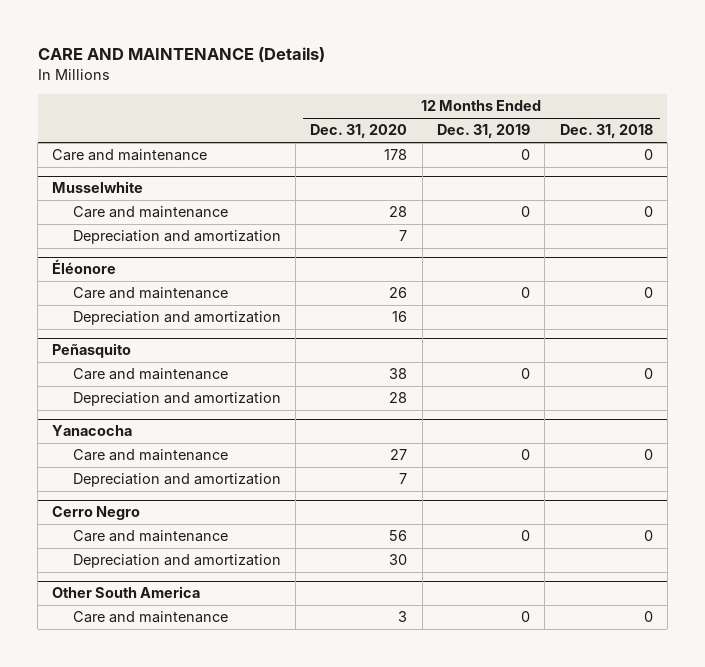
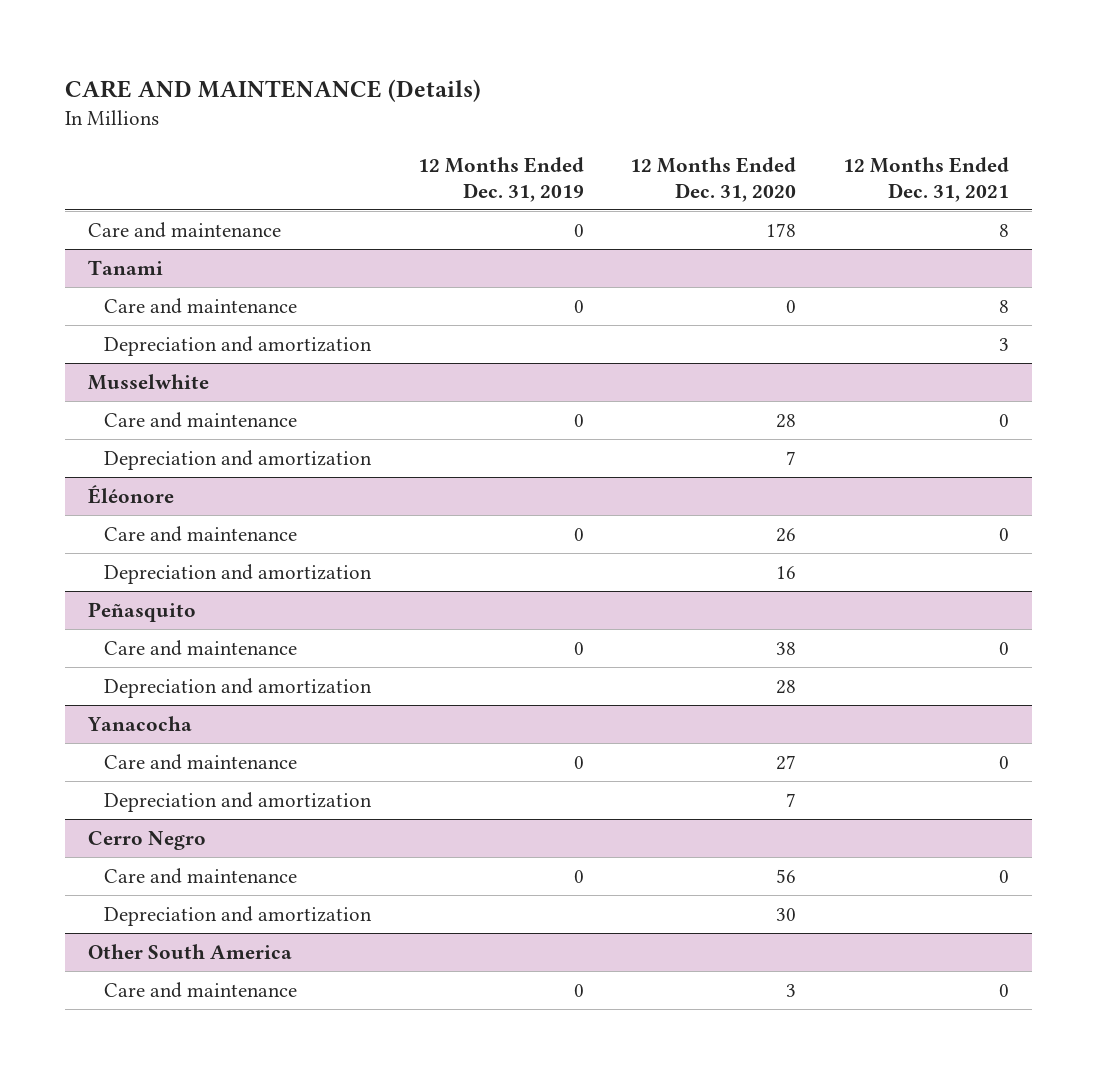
- | 12 Months Ended Dec. 31, 2020 | 12 Months Ended Dec. 31, 2019 | 12 Months Ended Dec. 31, 2018
+ | 12 Months Ended Dec. 31, 2019 | 12 Months Ended Dec. 31, 2020 | 12 Months Ended Dec. 31, 2021
+ Tanami
+ Care and maintenance | 0 | 0 | 8
+ Depreciation and amortization | | | 3

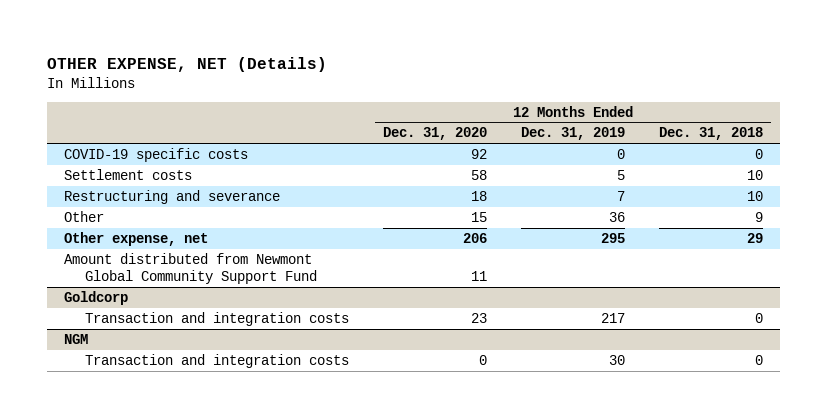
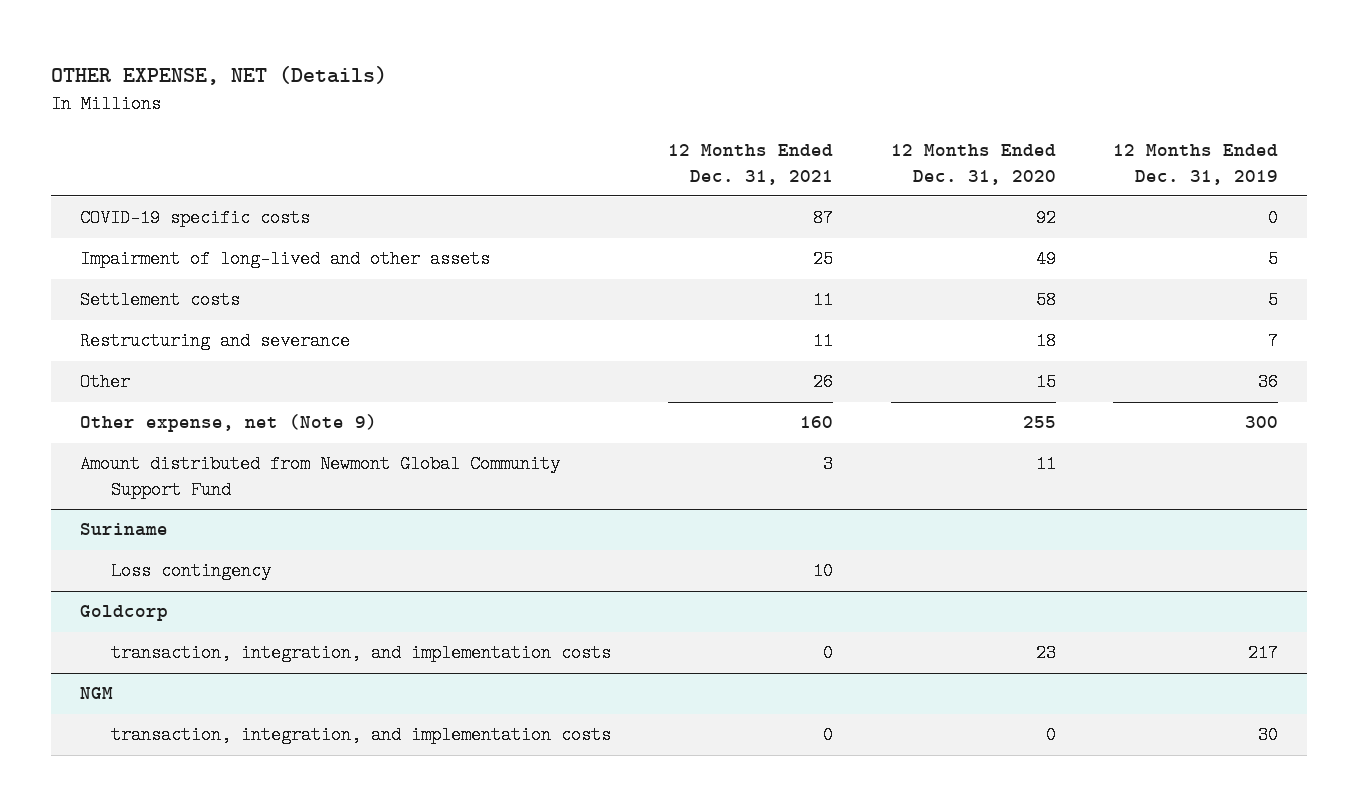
- | 12 Months Ended Dec. 31, 2020 | 12 Months Ended Dec. 31, 2019 | 12 Months Ended Dec. 31, 2018
+ | 12 Months Ended Dec. 31, 2021 | 12 Months Ended Dec. 31, 2020 | 12 Months Ended Dec. 31, 2019
+ Impairment of long-lived and other assets | 25 | 49 | 5
- Other expense, net | 206 | 295 | 29
+ Other expense, net (Note 9) | 160 | 255 | 300
+ Suriname
+ Loss contingency | 10 | |
@ Goldcorp
- Transaction and integration costs | 23 | 217 | 0
+ transaction, integration, and implementation costs | 0 | 23 | 217
@ NGM
- Transaction and integration costs | 0 | 30 | 0
+ transaction, integration, and implementation costs | 0 | 0 | 30

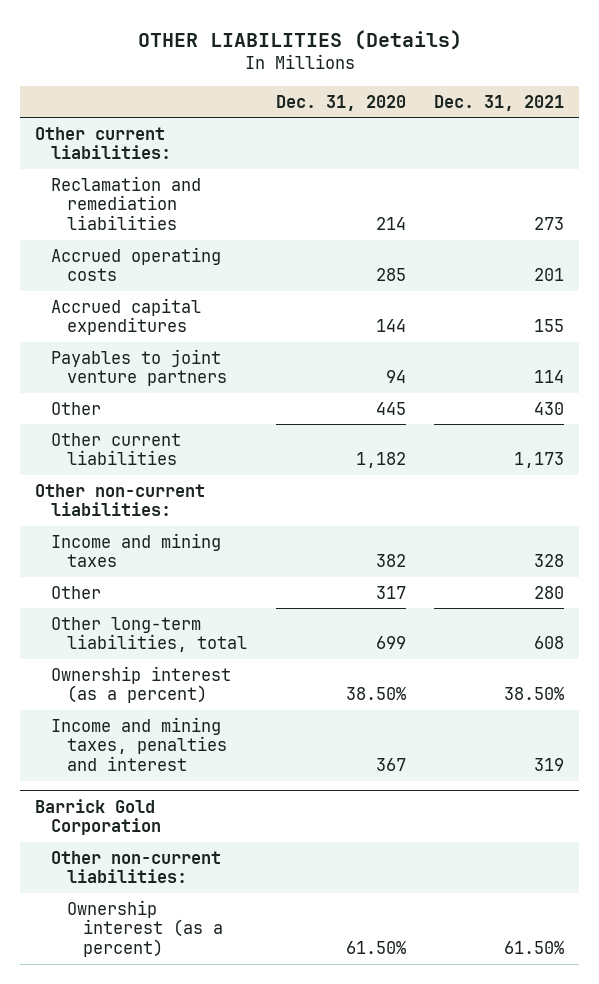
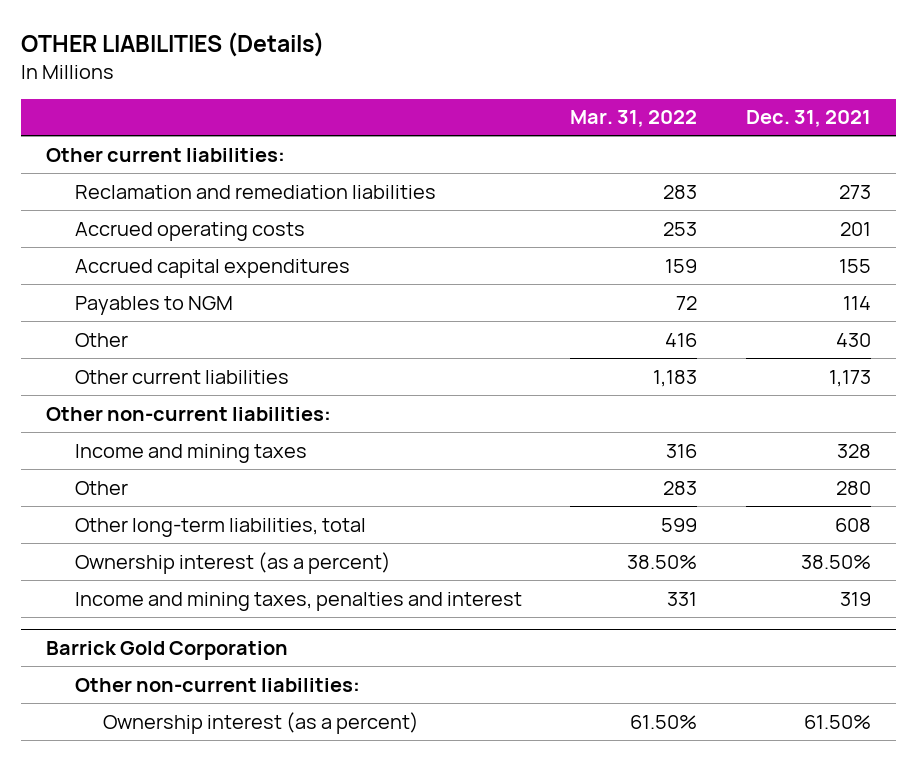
- | Dec. 31, 2020 | Dec. 31, 2021
+ | Mar. 31, 2022 | Dec. 31, 2021
- Payables to joint venture partners | 94 | 114
+ Payables to NGM | 72 | 114

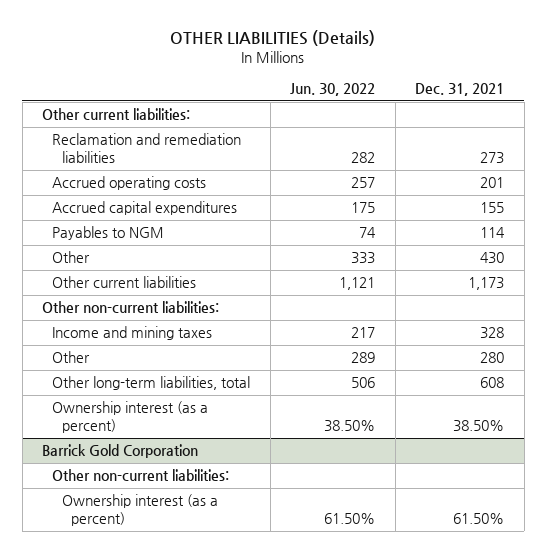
- | Mar. 31, 2022 | Dec. 31, 2021
+ | Jun. 30, 2022 | Dec. 31, 2021
- Income and mining taxes, penalties and interest | 331 | 319

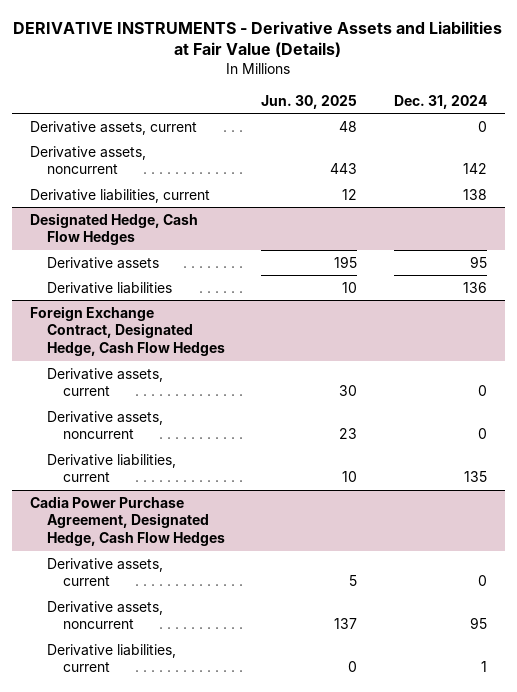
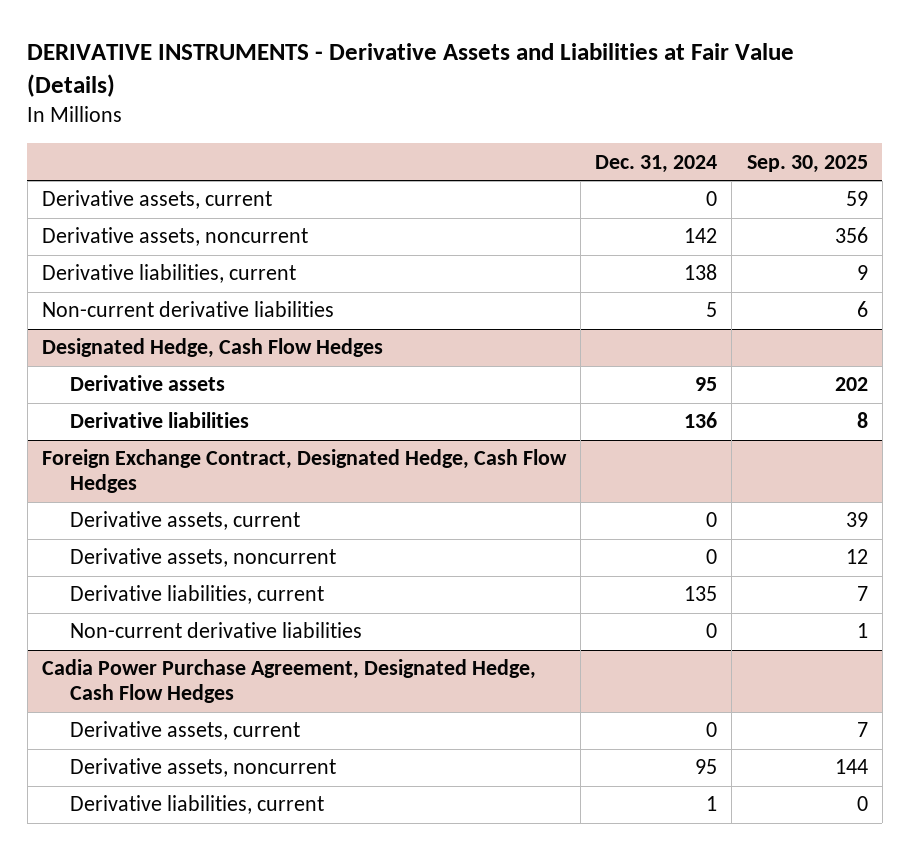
- | Jun. 30, 2025 | Dec. 31, 2024
+ | Dec. 31, 2024 | Sep. 30, 2025
+ Non-current derivative liabilities | 5 | 6
@ Foreign Exchange Contract, Designated Hedge, Cash Flow Hedges
+ Non-current derivative liabilities | 0 | 1

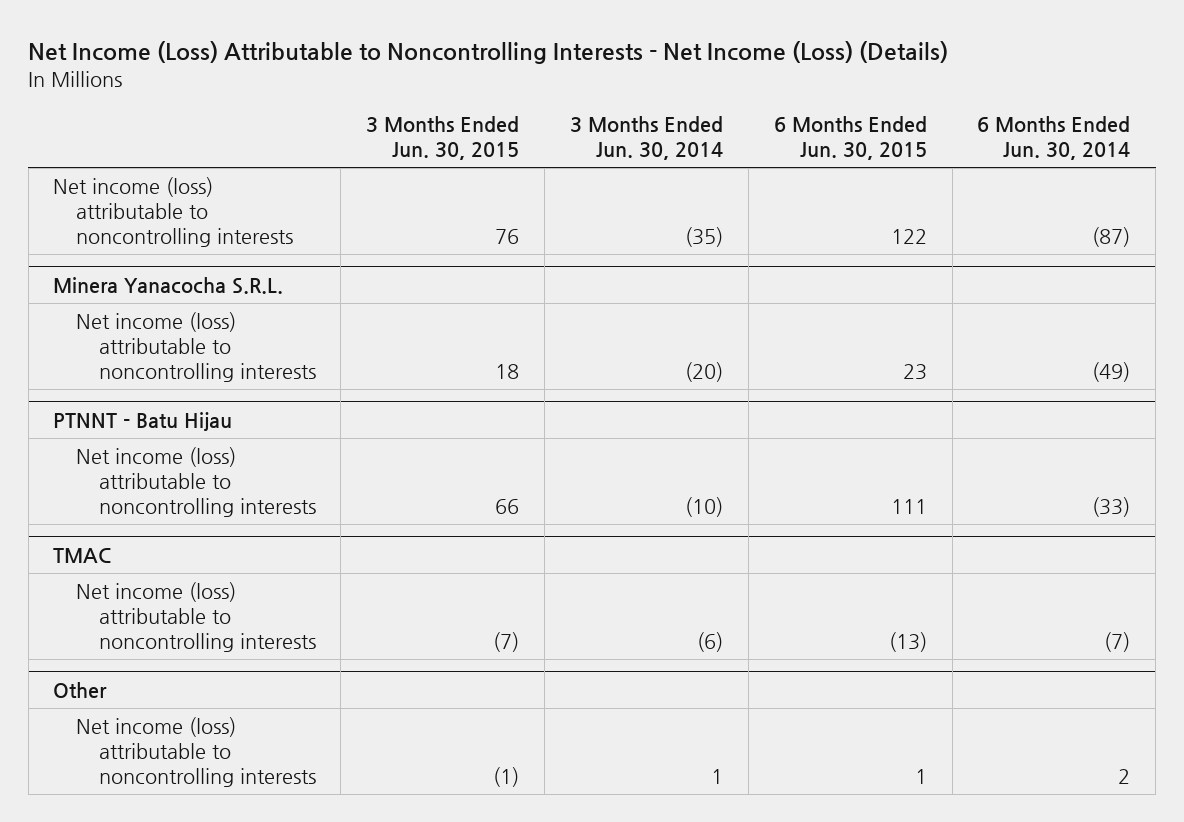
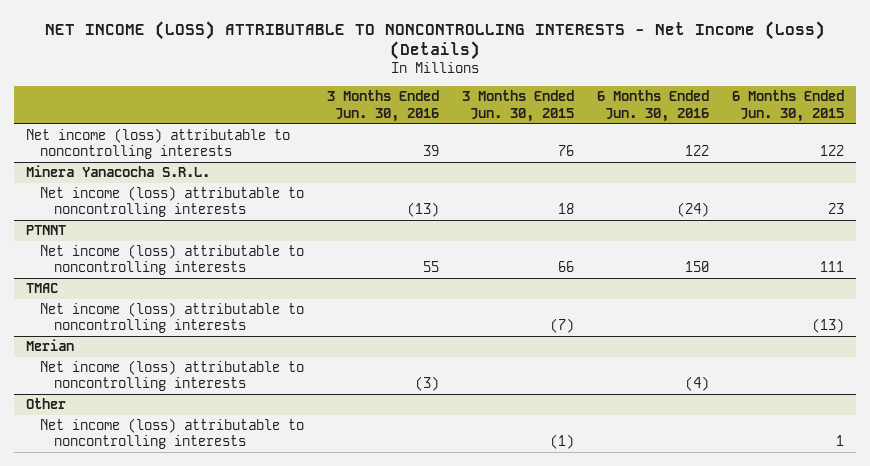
- Net Income (Loss) Attributable to Noncontrolling Interests - Net Income (Loss) (Details)
+ NET INCOME (LOSS) ATTRIBUTABLE TO NONCONTROLLING INTERESTS - Net Income (Loss) (Details)
- | 3 Months Ended Jun. 30, 2015 | 3 Months Ended Jun. 30, 2014 | 6 Months Ended Jun. 30, 2015 | 6 Months Ended Jun. 30, 2014
+ | 3 Months Ended Jun. 30, 2016 | 3 Months Ended Jun. 30, 2015 | 6 Months Ended Jun. 30, 2016 | 6 Months Ended Jun. 30, 2015
- PTNNT - Batu Hijau
+ PTNNT
+ Merian
+ Net income (loss) attributable to noncontrolling interests | (3) | | (4) |

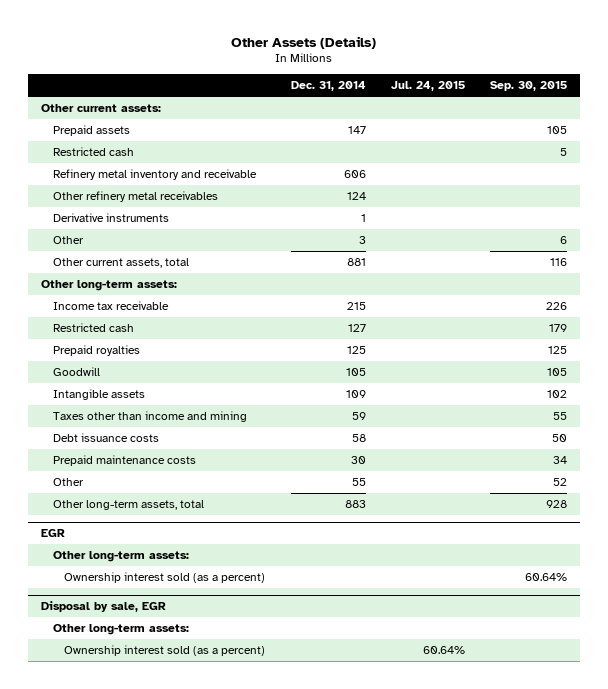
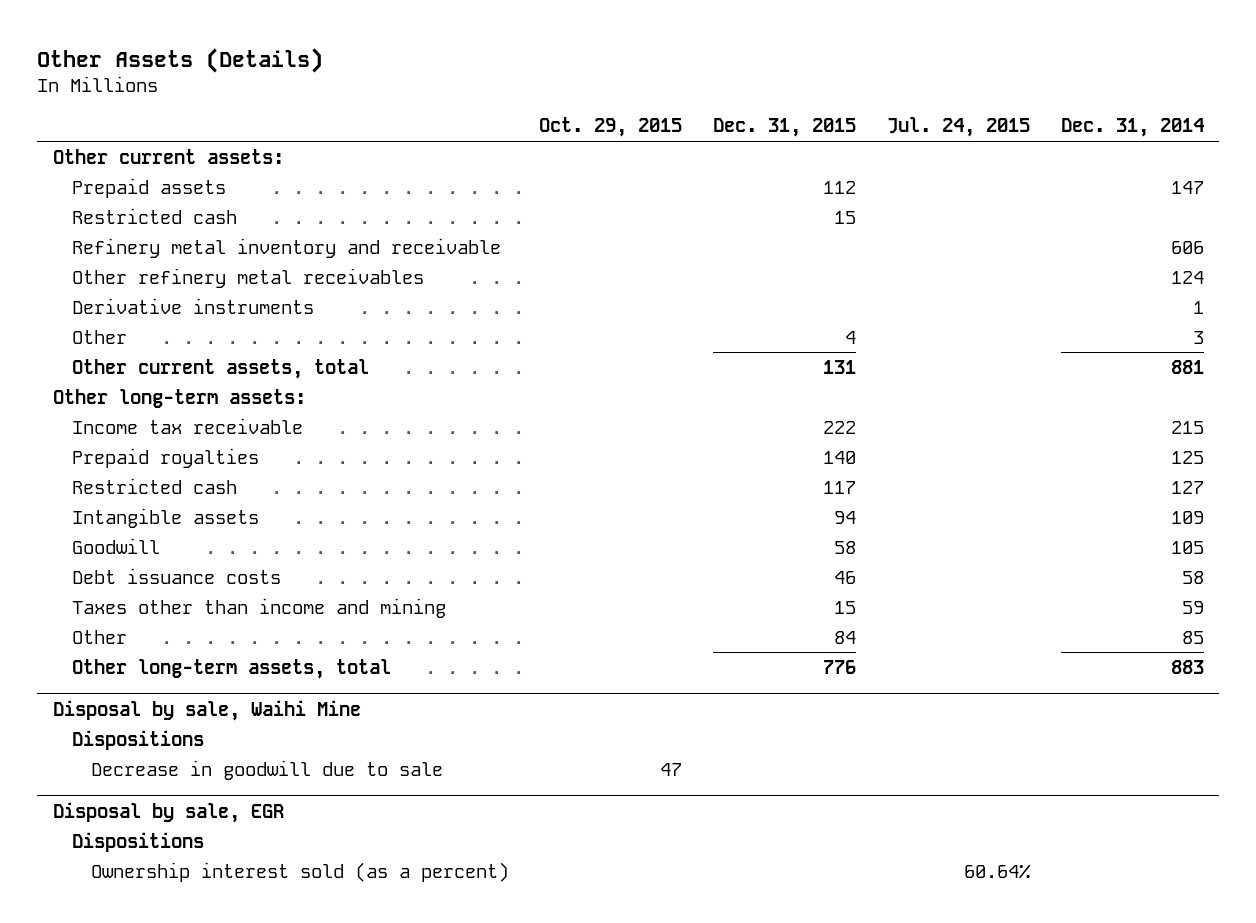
- | Dec. 31, 2014 | Jul. 24, 2015 | Sep. 30, 2015
+ | Oct. 29, 2015 | Dec. 31, 2015 | Jul. 24, 2015 | Dec. 31, 2014
moved down: Restricted cash | | 117 | | 127
moved down: Goodwill | | 58 | | 105
- Prepaid maintenance costs | 30 | | 34
- Other | 55 | | 52
moved down: Taxes other than income and mining | | 15 | | 59
+ Other | | 84 | | 85
- EGR
- Other long-term assets:
- Ownership interest sold (as a percent) | | | 60.64%
+ Disposal by sale, Waihi Mine
+ Dispositions
+ Decrease in goodwill due to sale | 47 | | |
@ Disposal by sale, EGR
- Other long-term assets:
+ Dispositions

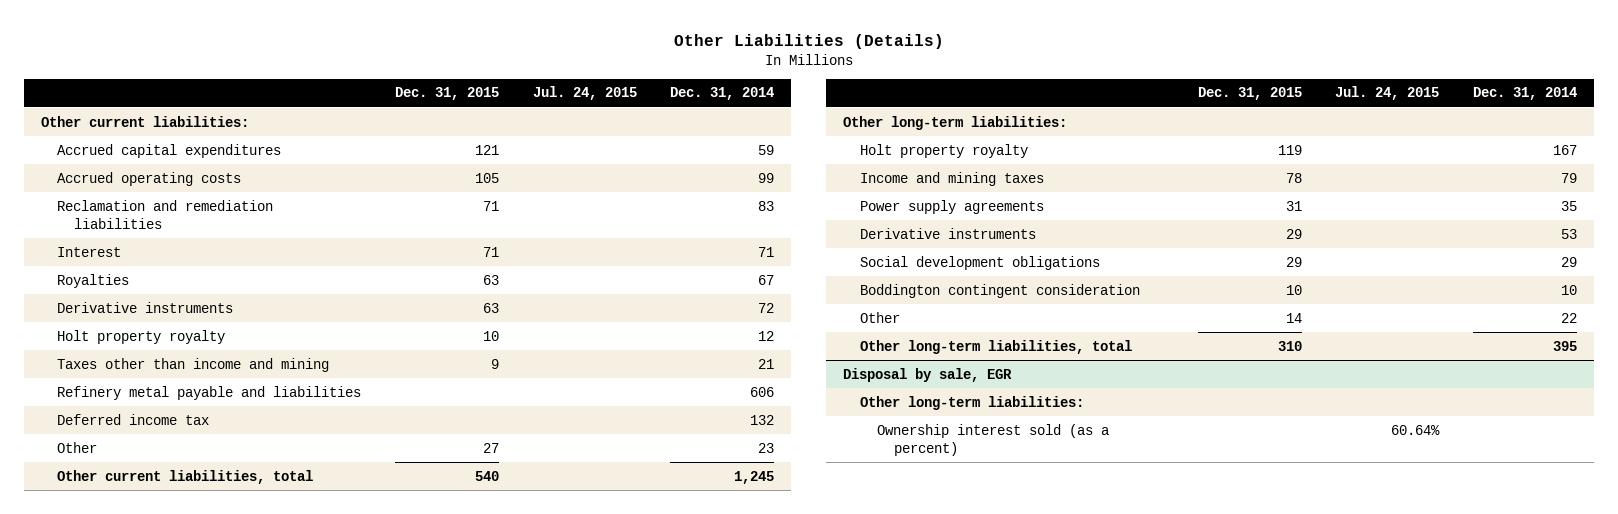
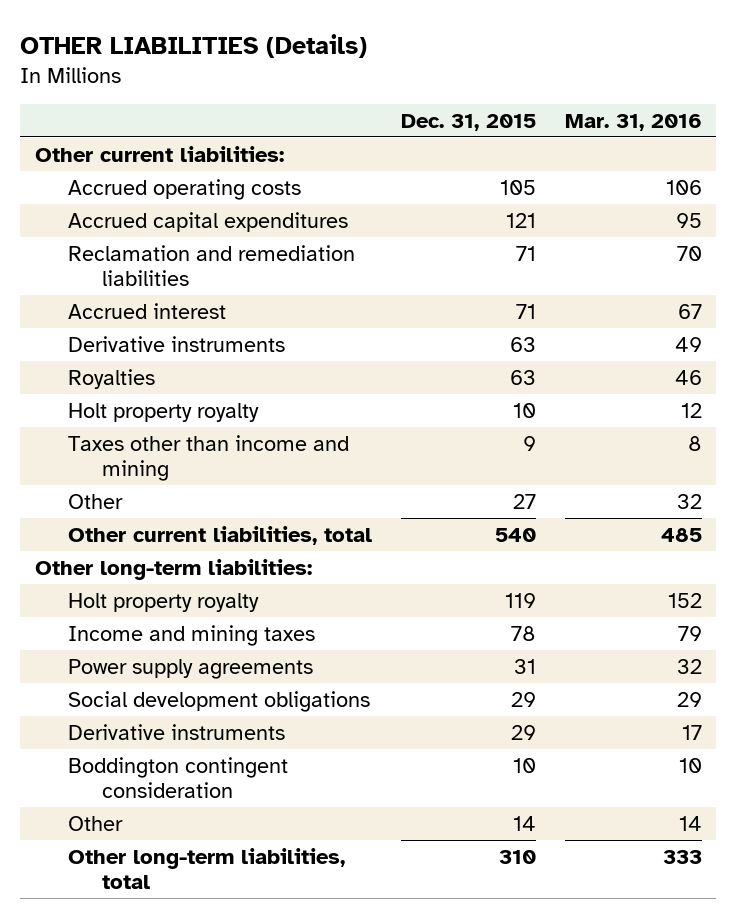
- Other Liabilities (Details)
+ OTHER LIABILITIES (Details)
- | Dec. 31, 2015 | Jul. 24, 2015 | Dec. 31, 2014
+ | Dec. 31, 2015 | Mar. 31, 2016
moved down: Accrued capital expenditures | 121 | 95
- Interest | 71 | | 71
+ Accrued interest | 71 | 67
moved down: Royalties | 63 | 46
- Refinery metal payable and liabilities | | | 606
- Deferred income tax | | | 132
moved down: Derivative instruments | 29 | 17
- Disposal by sale, EGR
- Other long-term liabilities:
- Ownership interest sold (as a percent) | | 60.64% |

